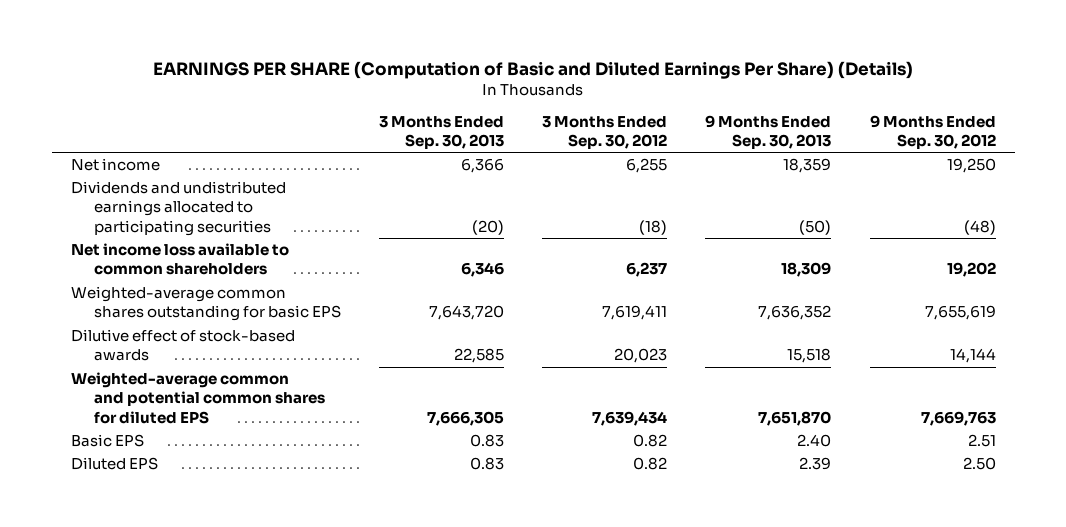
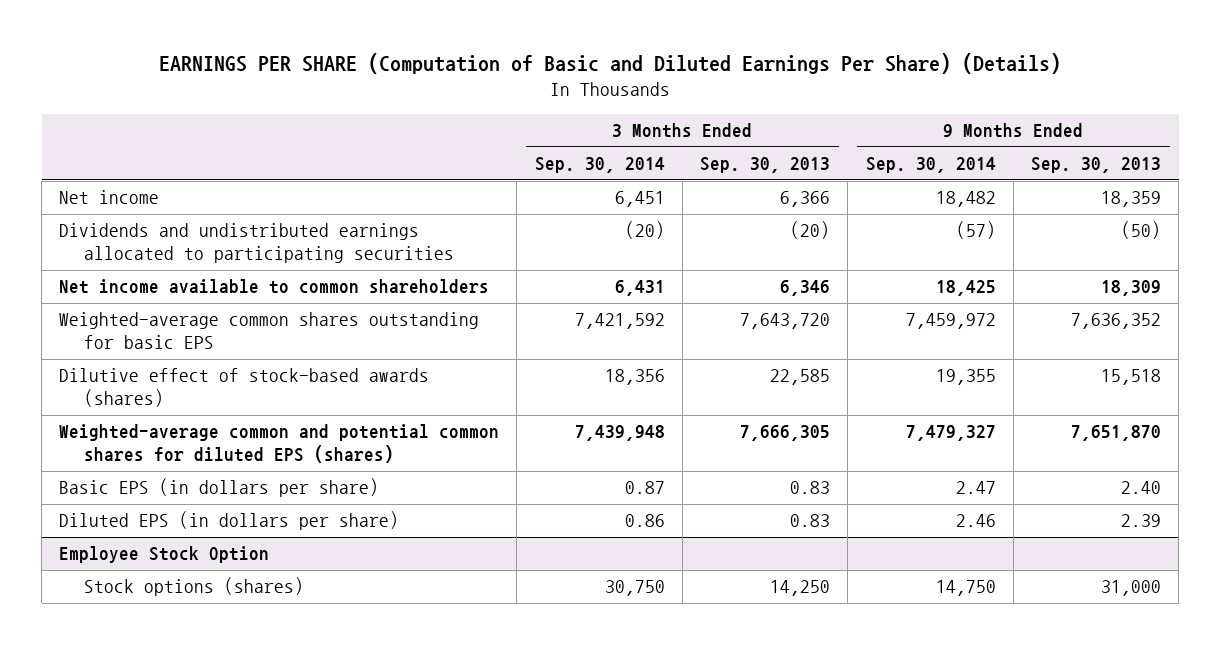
- | 3 Months Ended Sep. 30, 2013 | 3 Months Ended Sep. 30, 2012 | 9 Months Ended Sep. 30, 2013 | 9 Months Ended Sep. 30, 2012
+ | 3 Months Ended Sep. 30, 2014 | 3 Months Ended Sep. 30, 2013 | 9 Months Ended Sep. 30, 2014 | 9 Months Ended Sep. 30, 2013
- Net income loss available to common shareholders | 6,346 | 6,237 | 18,309 | 19,202
+ Net income available to common shareholders | 6,431 | 6,346 | 18,425 | 18,309
- Dilutive effect of stock-based awards | 22,585 | 20,023 | 15,518 | 14,144
- Weighted-average common and potential common shares for diluted EPS | 7,666,305 | 7,639,434 | 7,651,870 | 7,669,763
- Basic EPS | 0.83 | 0.82 | 2.40 | 2.51
- Diluted EPS | 0.83 | 0.82 | 2.39 | 2.50
+ Dilutive effect of stock-based awards (shares) | 18,356 | 22,585 | 19,355 | 15,518
+ Weighted-average common and potential common shares for diluted EPS (shares) | 7,439,948 | 7,666,305 | 7,479,327 | 7,651,870
+ Basic EPS (in dollars per share) | 0.87 | 0.83 | 2.47 | 2.40
+ Diluted EPS (in dollars per share) | 0.86 | 0.83 | 2.46 | 2.39
+ Employee Stock Option
+ Stock options (shares) | 30,750 | 14,250 | 14,750 | 31,000

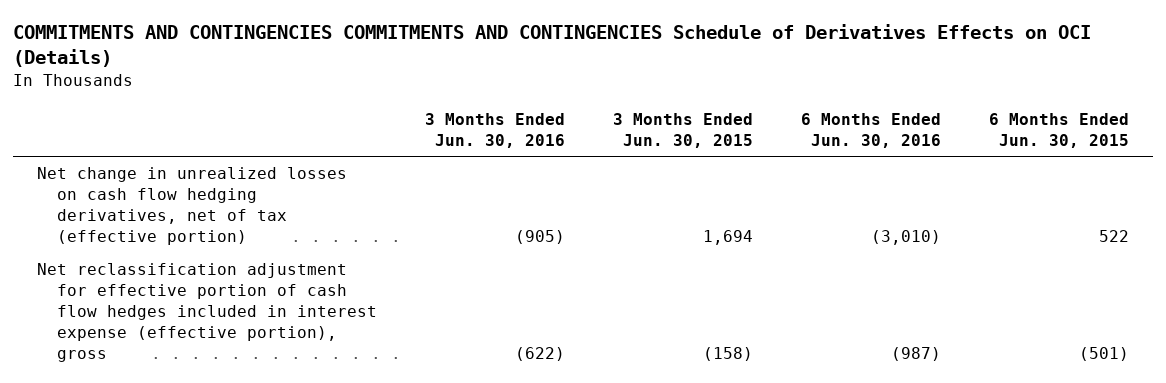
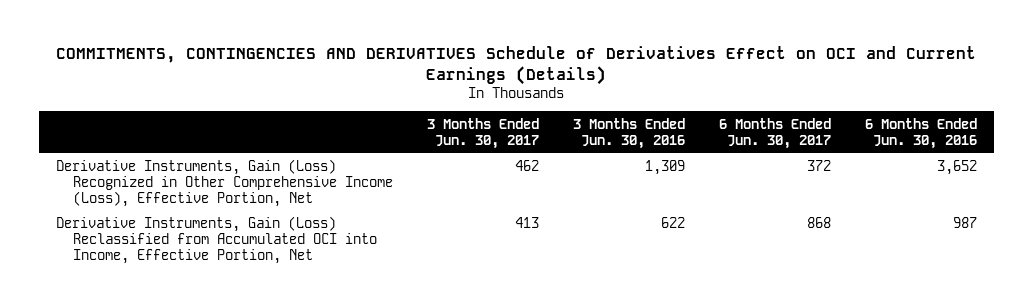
- COMMITMENTS AND CONTINGENCIES COMMITMENTS AND CONTINGENCIES Schedule of Derivatives Effects on OCI (Details)
+ COMMITMENTS, CONTINGENCIES AND DERIVATIVES Schedule of Derivatives Effect on OCI and Current Earnings (Details)
- | 3 Months Ended Jun. 30, 2016 | 3 Months Ended Jun. 30, 2015 | 6 Months Ended Jun. 30, 2016 | 6 Months Ended Jun. 30, 2015
+ | 3 Months Ended Jun. 30, 2017 | 3 Months Ended Jun. 30, 2016 | 6 Months Ended Jun. 30, 2017 | 6 Months Ended Jun. 30, 2016
- Net change in unrealized losses on cash flow hedging derivatives, net of tax (effective portion) | (905) | 1,694 | (3,010) | 522
- Net reclassification adjustment for effective portion of cash flow hedges included in interest expense (effective portion), gross | (622) | (158) | (987) | (501)
+ Derivative Instruments, Gain (Loss) Recognized in Other Comprehensive Income (Loss), Effective Portion, Net | 462 | 1,309 | 372 | 3,652
+ Derivative Instruments, Gain (Loss) Reclassified from Accumulated OCI into Income, Effective Portion, Net | 413 | 622 | 868 | 987

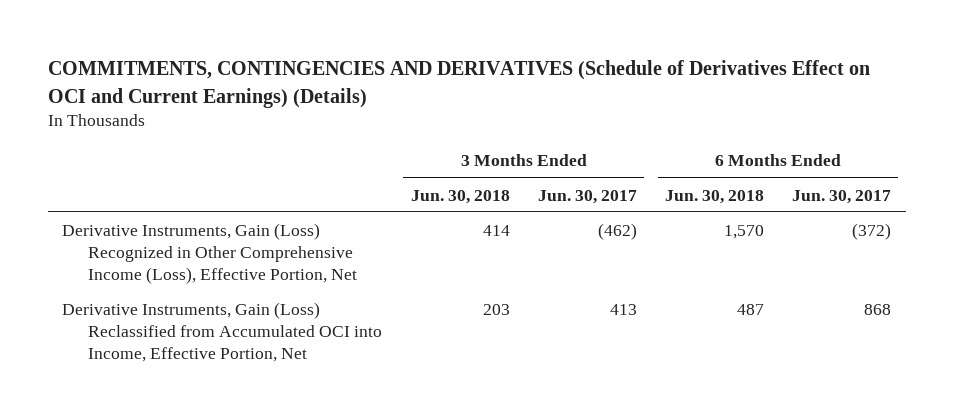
- COMMITMENTS, CONTINGENCIES AND DERIVATIVES Schedule of Derivatives Effect on OCI and Current Earnings (Details)
+ COMMITMENTS, CONTINGENCIES AND DERIVATIVES (Schedule of Derivatives Effect on OCI and Current Earnings) (Details)
- | 3 Months Ended Jun. 30, 2017 | 3 Months Ended Jun. 30, 2016 | 6 Months Ended Jun. 30, 2017 | 6 Months Ended Jun. 30, 2016
+ | 3 Months Ended Jun. 30, 2018 | 3 Months Ended Jun. 30, 2017 | 6 Months Ended Jun. 30, 2018 | 6 Months Ended Jun. 30, 2017
- Derivative Instruments, Gain (Loss) Recognized in Other Comprehensive Income (Loss), Effective Portion, Net | 462 | 1,309 | 372 | 3,652
+ Derivative Instruments, Gain (Loss) Recognized in Other Comprehensive Income (Loss), Effective Portion, Net | 414 | (462) | 1,570 | (372)

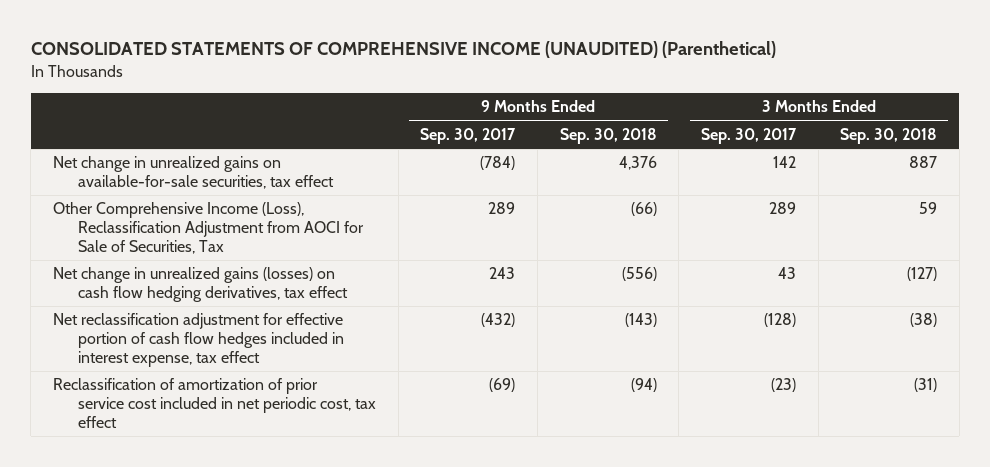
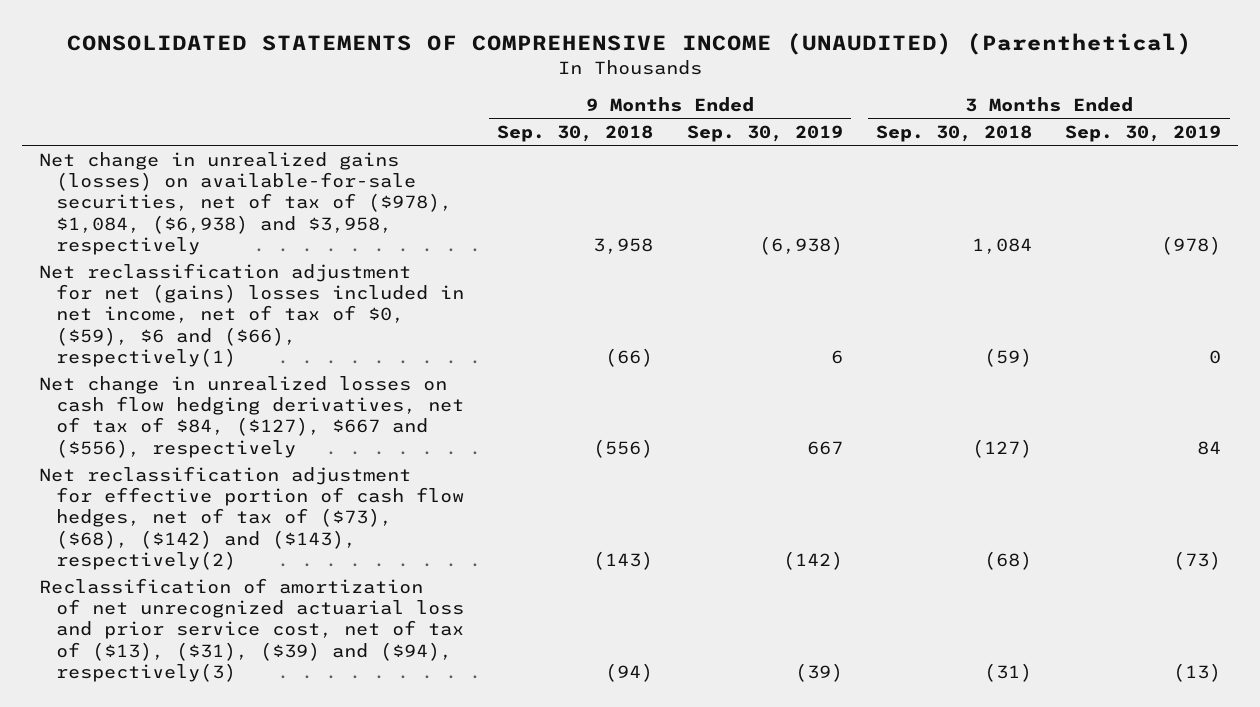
- | 9 Months Ended Sep. 30, 2017 | 9 Months Ended Sep. 30, 2018 | 3 Months Ended Sep. 30, 2017 | 3 Months Ended Sep. 30, 2018
+ | 9 Months Ended Sep. 30, 2018 | 9 Months Ended Sep. 30, 2019 | 3 Months Ended Sep. 30, 2018 | 3 Months Ended Sep. 30, 2019
- Net change in unrealized gains on available-for-sale securities, tax effect | (784) | 4,376 | 142 | 887
- Other Comprehensive Income (Loss), Reclassification Adjustment from AOCI for Sale of Securities, Tax | 289 | (66) | 289 | 59
- Net change in unrealized gains (losses) on cash flow hedging derivatives, tax effect | 243 | (556) | 43 | (127)
- Net reclassification adjustment for effective portion of cash flow hedges included in interest expense, tax effect | (432) | (143) | (128) | (38)
- Reclassification of amortization of prior service cost included in net periodic cost, tax effect | (69) | (94) | (23) | (31)
+ Net change in unrealized gains (losses) on available-for-sale securities, net of tax of ($978), $1,084, ($6,938) and $3,958, respectively | 3,958 | (6,938) | 1,084 | (978)
+ Net reclassification adjustment for net (gains) losses included in net income, net of tax of $0, ($59), $6 and ($66), respectively(1) | (66) | 6 | (59) | 0
+ Net change in unrealized losses on cash flow hedging derivatives, net of tax of $84, ($127), $667 and ($556), respectively | (556) | 667 | (127) | 84
+ Net reclassification adjustment for effective portion of cash flow hedges, net of tax of ($73), ($68), ($142) and ($143), respectively(2) | (143) | (142) | (68) | (73)
+ Reclassification of amortization of net unrecognized actuarial loss and prior service cost, net of tax of ($13), ($31), ($39) and ($94), respectively(3) | (94) | (39) | (31) | (13)

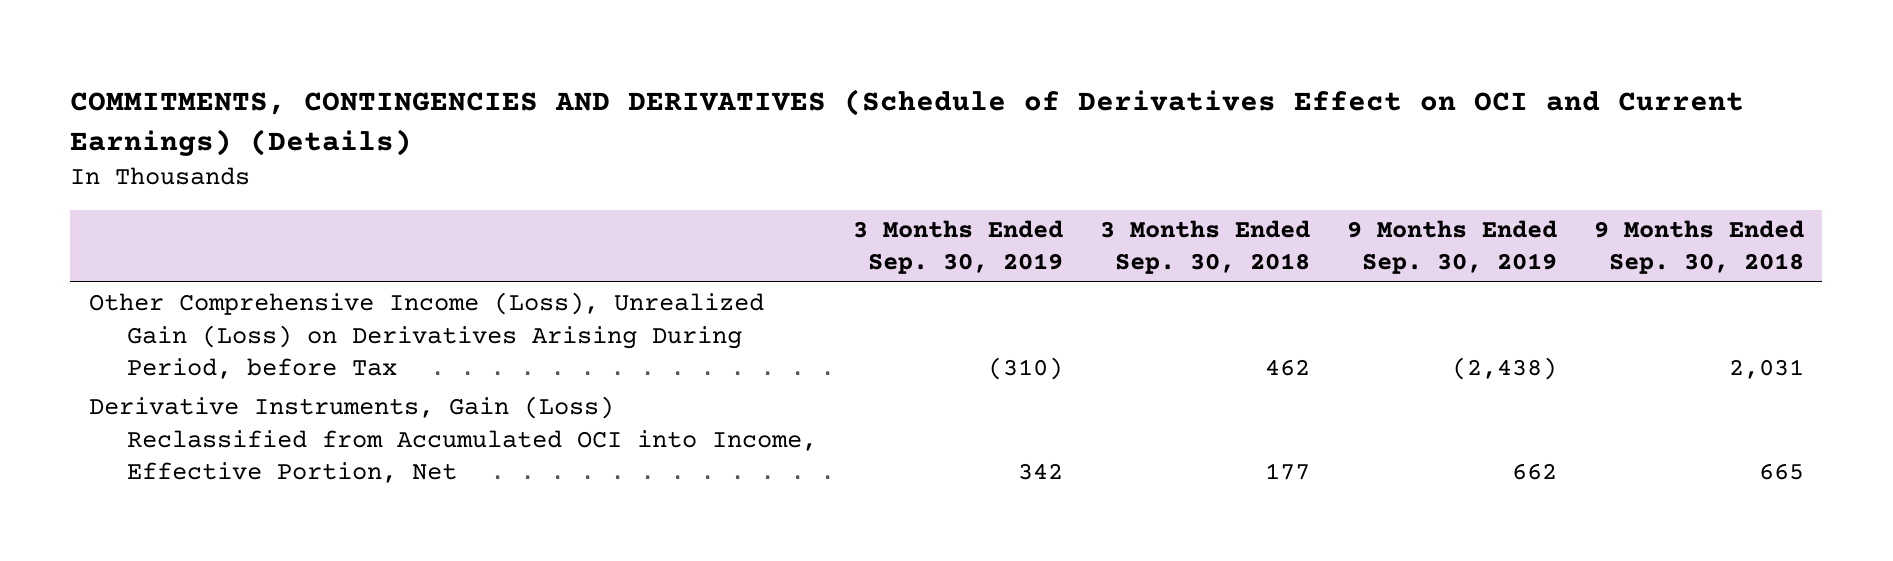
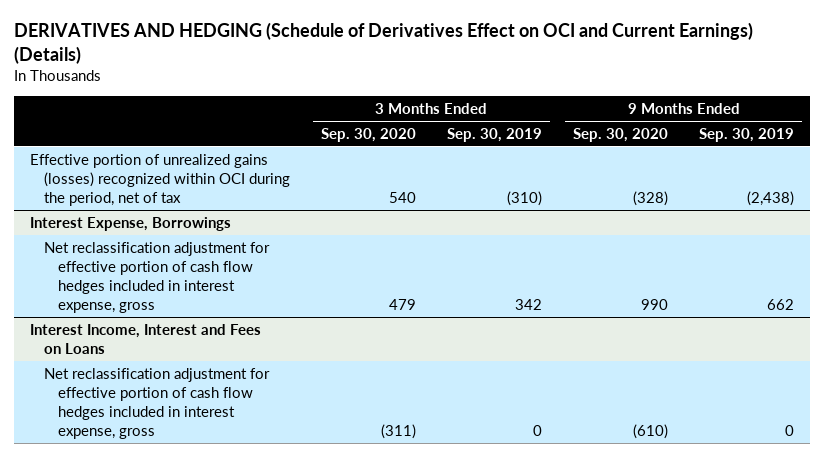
- COMMITMENTS, CONTINGENCIES AND DERIVATIVES (Schedule of Derivatives Effect on OCI and Current Earnings) (Details)
+ DERIVATIVES AND HEDGING (Schedule of Derivatives Effect on OCI and Current Earnings) (Details)
- | 3 Months Ended Sep. 30, 2019 | 3 Months Ended Sep. 30, 2018 | 9 Months Ended Sep. 30, 2019 | 9 Months Ended Sep. 30, 2018
+ | 3 Months Ended Sep. 30, 2020 | 3 Months Ended Sep. 30, 2019 | 9 Months Ended Sep. 30, 2020 | 9 Months Ended Sep. 30, 2019
- Other Comprehensive Income (Loss), Unrealized Gain (Loss) on Derivatives Arising During Period, before Tax | (310) | 462 | (2,438) | 2,031
- Derivative Instruments, Gain (Loss) Reclassified from Accumulated OCI into Income, Effective Portion, Net | 342 | 177 | 662 | 665
+ Effective portion of unrealized gains (losses) recognized within OCI during the period, net of tax | 540 | (310) | (328) | (2,438)
+ Interest Expense, Borrowings
+ Net reclassification adjustment for effective portion of cash flow hedges included in interest expense, gross | 479 | 342 | 990 | 662
+ Interest Income, Interest and Fees on Loans
+ Net reclassification adjustment for effective portion of cash flow hedges included in interest expense, gross | (311) | 0 | (610) | 0

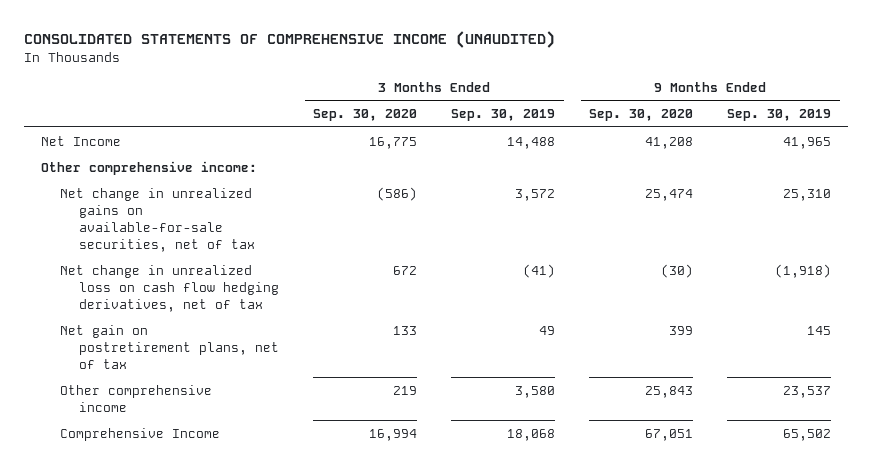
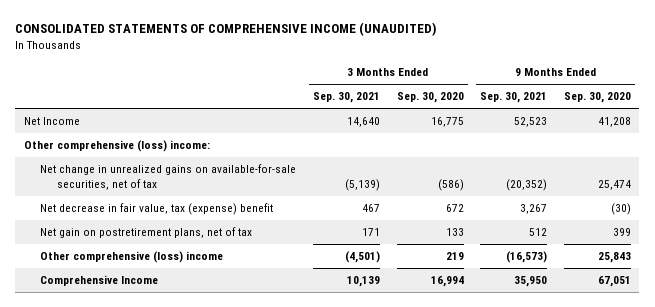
- | 3 Months Ended Sep. 30, 2020 | 3 Months Ended Sep. 30, 2019 | 9 Months Ended Sep. 30, 2020 | 9 Months Ended Sep. 30, 2019
+ | 3 Months Ended Sep. 30, 2021 | 3 Months Ended Sep. 30, 2020 | 9 Months Ended Sep. 30, 2021 | 9 Months Ended Sep. 30, 2020
- Other comprehensive income:
+ Other comprehensive (loss) income:
- Net change in unrealized loss on cash flow hedging derivatives, net of tax | 672 | (41) | (30) | (1,918)
+ Net decrease in fair value, tax (expense) benefit | 467 | 672 | 3,267 | (30)
- Other comprehensive income | 219 | 3,580 | 25,843 | 23,537
+ Other comprehensive (loss) income | (4,501) | 219 | (16,573) | 25,843

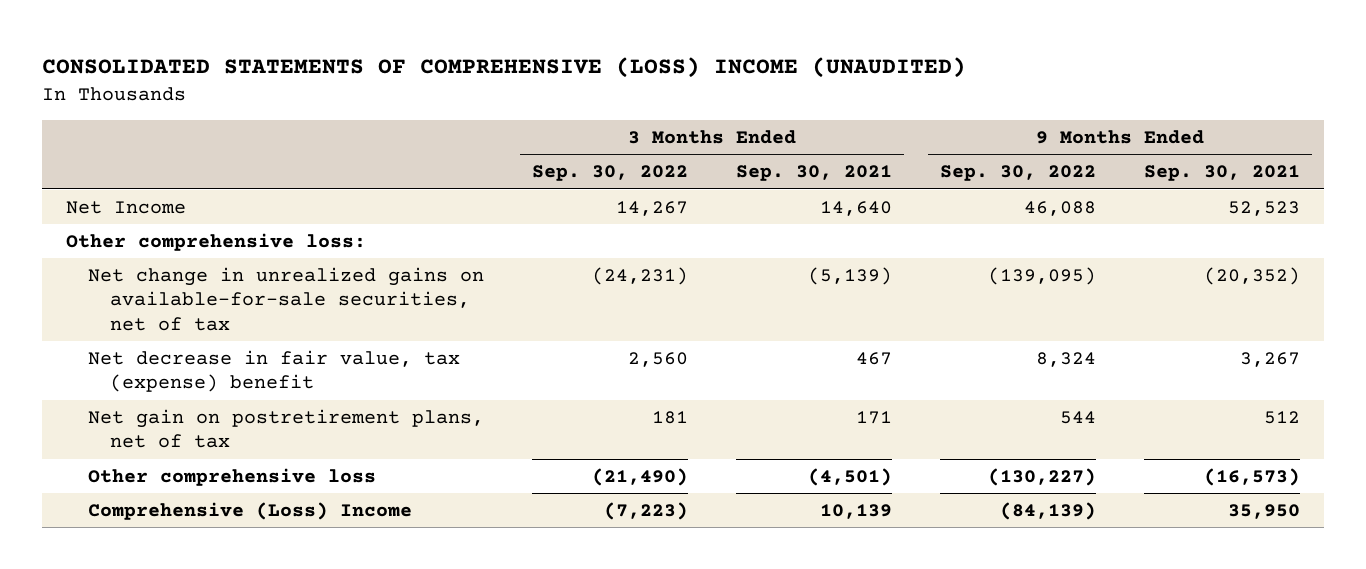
- CONSOLIDATED STATEMENTS OF COMPREHENSIVE INCOME (UNAUDITED)
+ CONSOLIDATED STATEMENTS OF COMPREHENSIVE (LOSS) INCOME (UNAUDITED)
- | 3 Months Ended Sep. 30, 2021 | 3 Months Ended Sep. 30, 2020 | 9 Months Ended Sep. 30, 2021 | 9 Months Ended Sep. 30, 2020
+ | 3 Months Ended Sep. 30, 2022 | 3 Months Ended Sep. 30, 2021 | 9 Months Ended Sep. 30, 2022 | 9 Months Ended Sep. 30, 2021
- Other comprehensive (loss) income:
+ Other comprehensive loss:
- Other comprehensive (loss) income | (4,501) | 219 | (16,573) | 25,843
- Comprehensive Income | 10,139 | 16,994 | 35,950 | 67,051
+ Other comprehensive loss | (21,490) | (4,501) | (130,227) | (16,573)
+ Comprehensive (Loss) Income | (7,223) | 10,139 | (84,139) | 35,950

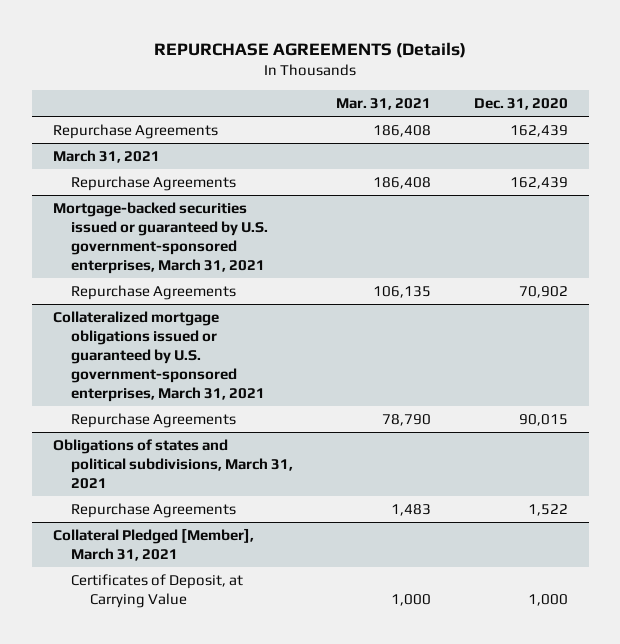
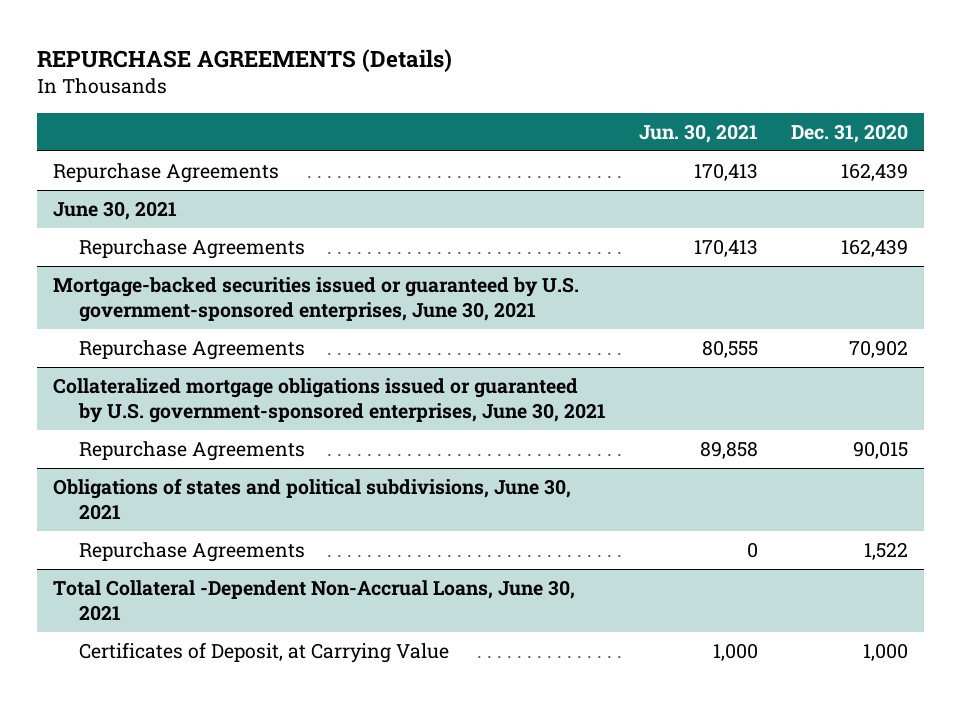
- | Mar. 31, 2021 | Dec. 31, 2020
+ | Jun. 30, 2021 | Dec. 31, 2020
- March 31, 2021
+ June 30, 2021
- Mortgage-backed securities issued or guaranteed by U.S. government-sponsored enterprises, March 31, 2021
+ Mortgage-backed securities issued or guaranteed by U.S. government-sponsored enterprises, June 30, 2021
- Collateralized mortgage obligations issued or guaranteed by U.S. government-sponsored enterprises, March 31, 2021
+ Collateralized mortgage obligations issued or guaranteed by U.S. government-sponsored enterprises, June 30, 2021
- Obligations of states and political subdivisions, March 31, 2021
+ Obligations of states and political subdivisions, June 30, 2021
- Collateral Pledged [Member], March 31, 2021
+ Total Collateral -Dependent Non-Accrual Loans, June 30, 2021

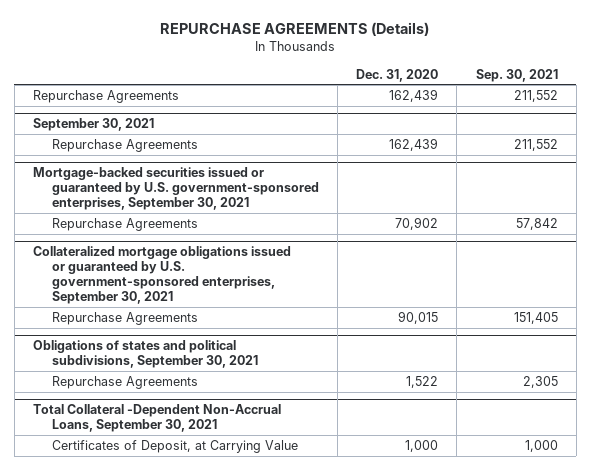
- | Jun. 30, 2021 | Dec. 31, 2020
+ | Dec. 31, 2020 | Sep. 30, 2021
- June 30, 2021
+ September 30, 2021
- Mortgage-backed securities issued or guaranteed by U.S. government-sponsored enterprises, June 30, 2021
+ Mortgage-backed securities issued or guaranteed by U.S. government-sponsored enterprises, September 30, 2021
- Collateralized mortgage obligations issued or guaranteed by U.S. government-sponsored enterprises, June 30, 2021
+ Collateralized mortgage obligations issued or guaranteed by U.S. government-sponsored enterprises, September 30, 2021
- Obligations of states and political subdivisions, June 30, 2021
+ Obligations of states and political subdivisions, September 30, 2021
- Total Collateral -Dependent Non-Accrual Loans, June 30, 2021
+ Total Collateral -Dependent Non-Accrual Loans, September 30, 2021

